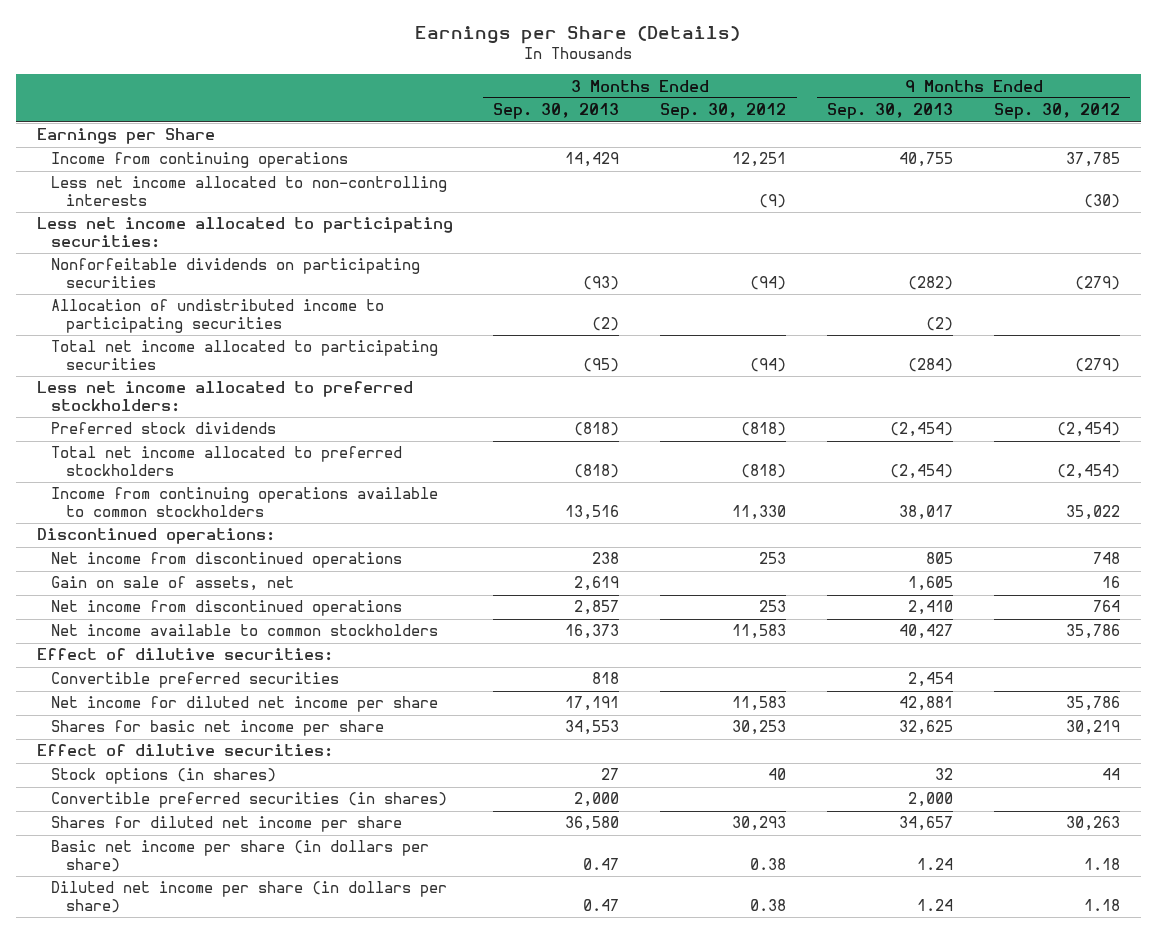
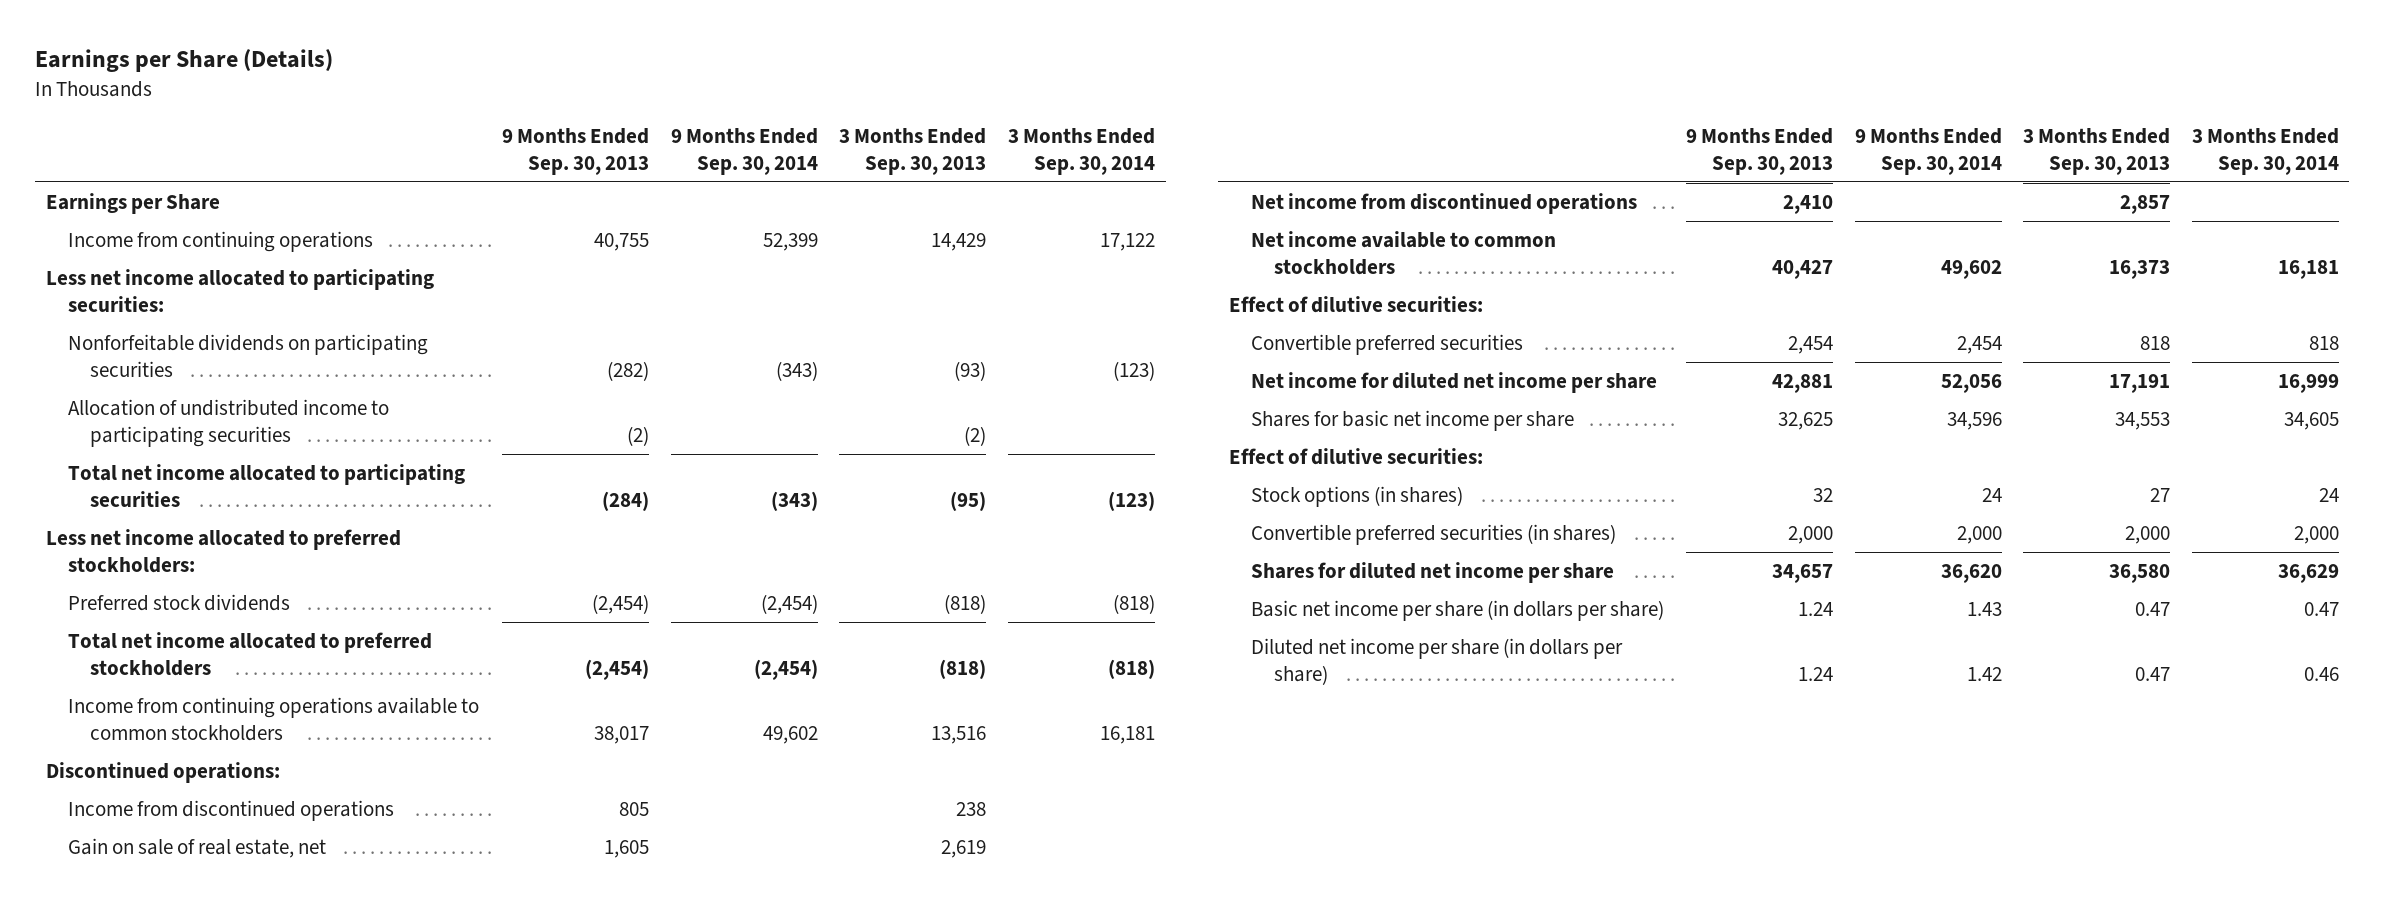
- | 3 Months Ended Sep. 30, 2013 | 3 Months Ended Sep. 30, 2012 | 9 Months Ended Sep. 30, 2013 | 9 Months Ended Sep. 30, 2012
+ | 9 Months Ended Sep. 30, 2013 | 9 Months Ended Sep. 30, 2014 | 3 Months Ended Sep. 30, 2013 | 3 Months Ended Sep. 30, 2014
- Less net income allocated to non-controlling interests | | (9) | | (30)
- Net income from discontinued operations | 238 | 253 | 805 | 748
- Gain on sale of assets, net | 2,619 | | 1,605 | 16
+ Income from discontinued operations | 805 | | 238 |
+ Gain on sale of real estate, net | 1,605 | | 2,619 |

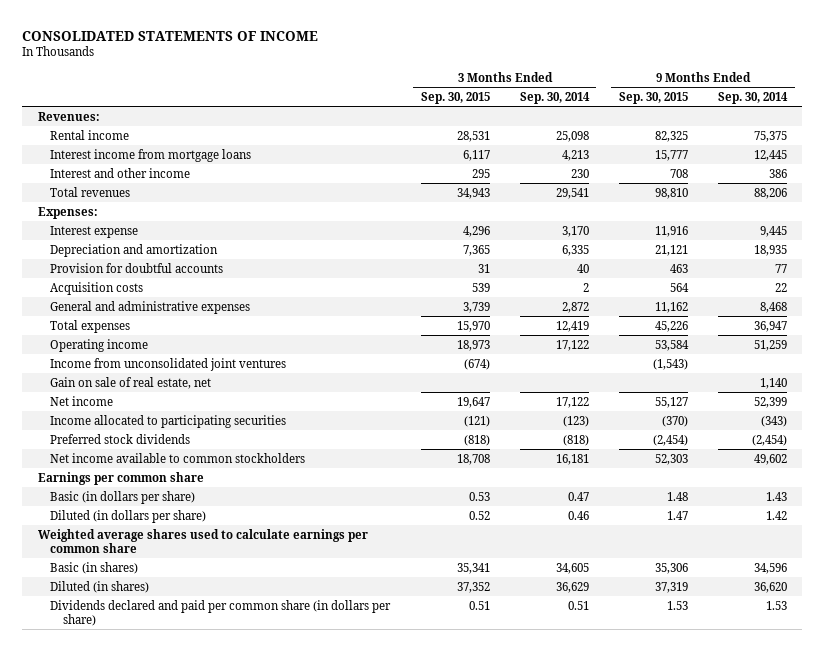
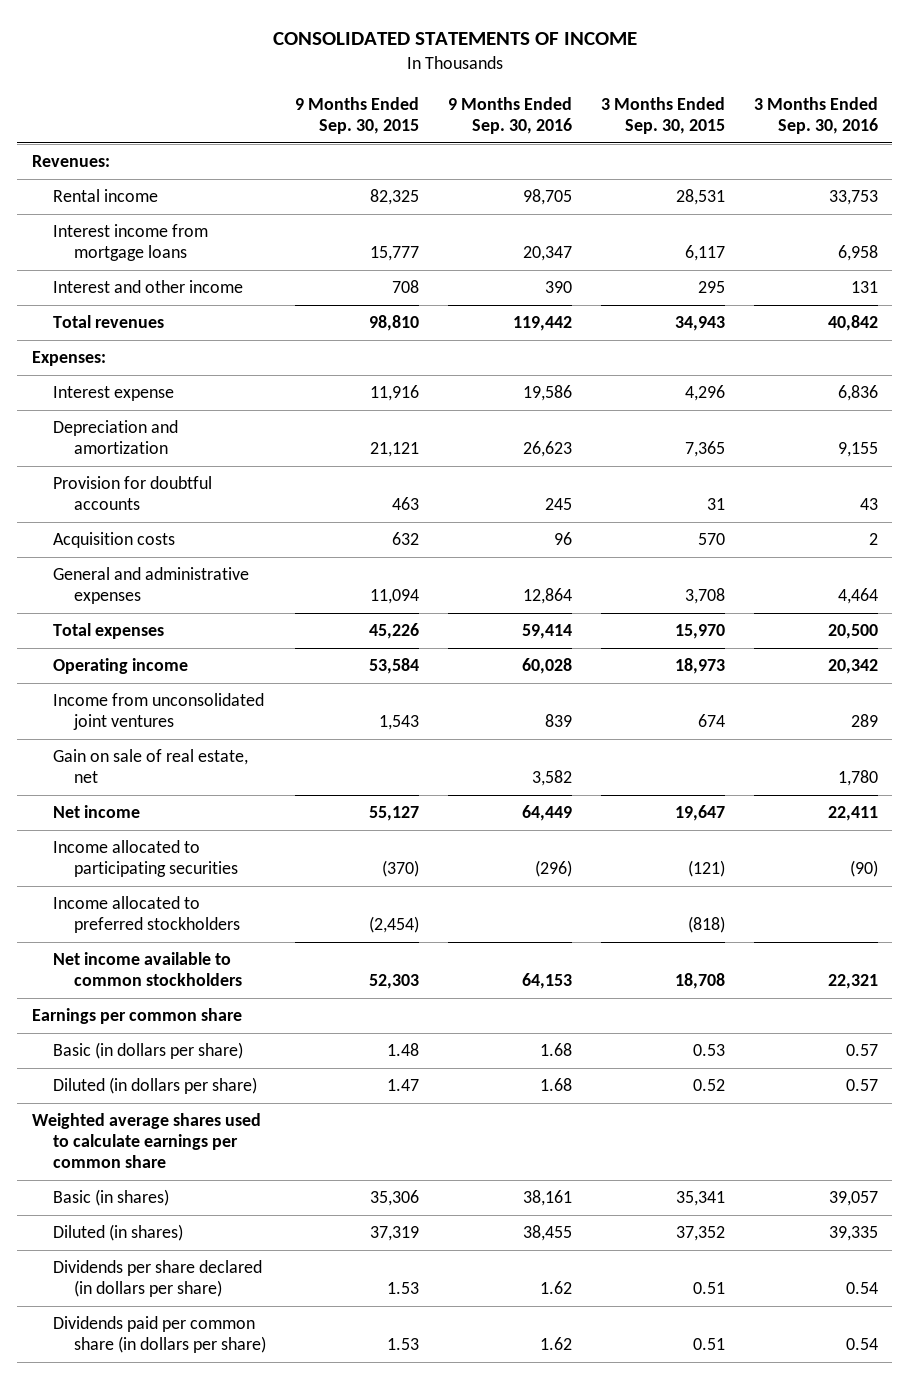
- | 3 Months Ended Sep. 30, 2015 | 3 Months Ended Sep. 30, 2014 | 9 Months Ended Sep. 30, 2015 | 9 Months Ended Sep. 30, 2014
+ | 9 Months Ended Sep. 30, 2015 | 9 Months Ended Sep. 30, 2016 | 3 Months Ended Sep. 30, 2015 | 3 Months Ended Sep. 30, 2016
- Acquisition costs | 539 | 2 | 564 | 22
- General and administrative expenses | 3,739 | 2,872 | 11,162 | 8,468
+ Acquisition costs | 632 | 96 | 570 | 2
+ General and administrative expenses | 11,094 | 12,864 | 3,708 | 4,464
- Income from unconsolidated joint ventures | (674) | | (1,543) |
+ Income from unconsolidated joint ventures | 1,543 | 839 | 674 | 289
- Preferred stock dividends | (818) | (818) | (2,454) | (2,454)
+ Income allocated to preferred stockholders | (2,454) | | (818) |
- Dividends declared and paid per common share (in dollars per share) | 0.51 | 0.51 | 1.53 | 1.53
+ Dividends per share declared (in dollars per share) | 1.53 | 1.62 | 0.51 | 0.54
+ Dividends paid per common share (in dollars per share) | 1.53 | 1.62 | 0.51 | 0.54

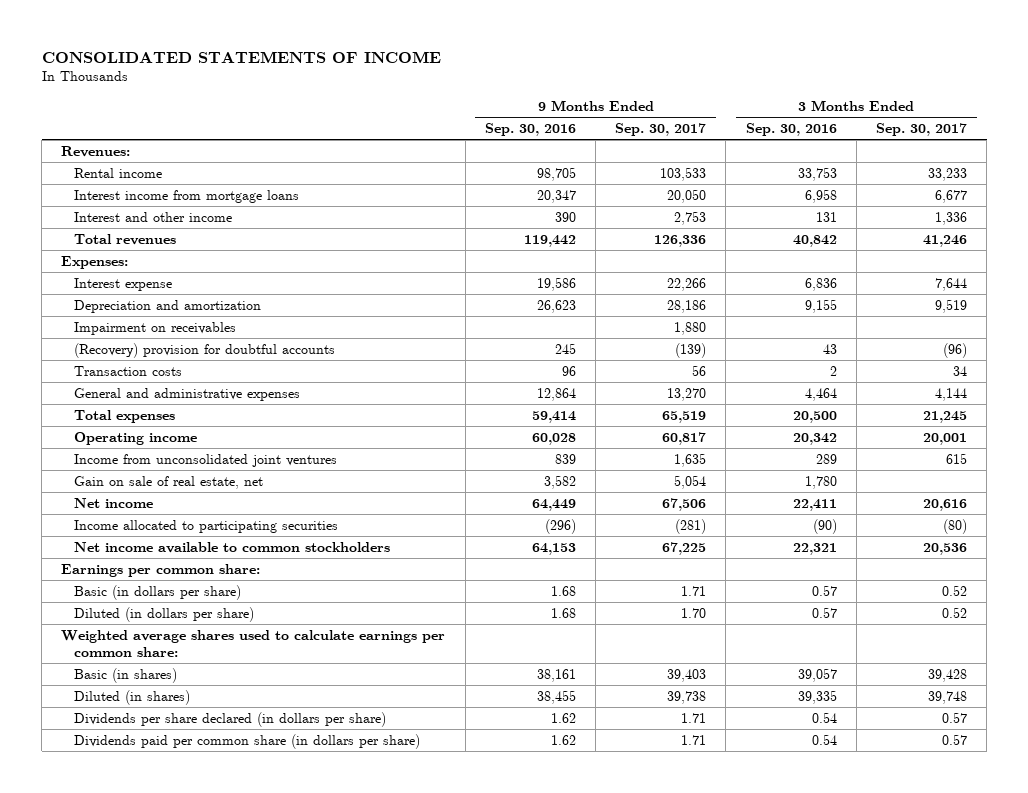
- | 9 Months Ended Sep. 30, 2015 | 9 Months Ended Sep. 30, 2016 | 3 Months Ended Sep. 30, 2015 | 3 Months Ended Sep. 30, 2016
+ | 9 Months Ended Sep. 30, 2016 | 9 Months Ended Sep. 30, 2017 | 3 Months Ended Sep. 30, 2016 | 3 Months Ended Sep. 30, 2017
- Provision for doubtful accounts | 463 | 245 | 31 | 43
- Acquisition costs | 632 | 96 | 570 | 2
+ Impairment on receivables | | 1,880 | |
+ (Recovery) provision for doubtful accounts | 245 | (139) | 43 | (96)
+ Transaction costs | 96 | 56 | 2 | 34
- Income allocated to preferred stockholders | (2,454) | | (818) |
- Earnings per common share
+ Earnings per common share:
- Weighted average shares used to calculate earnings per common share
+ Weighted average shares used to calculate earnings per common share:

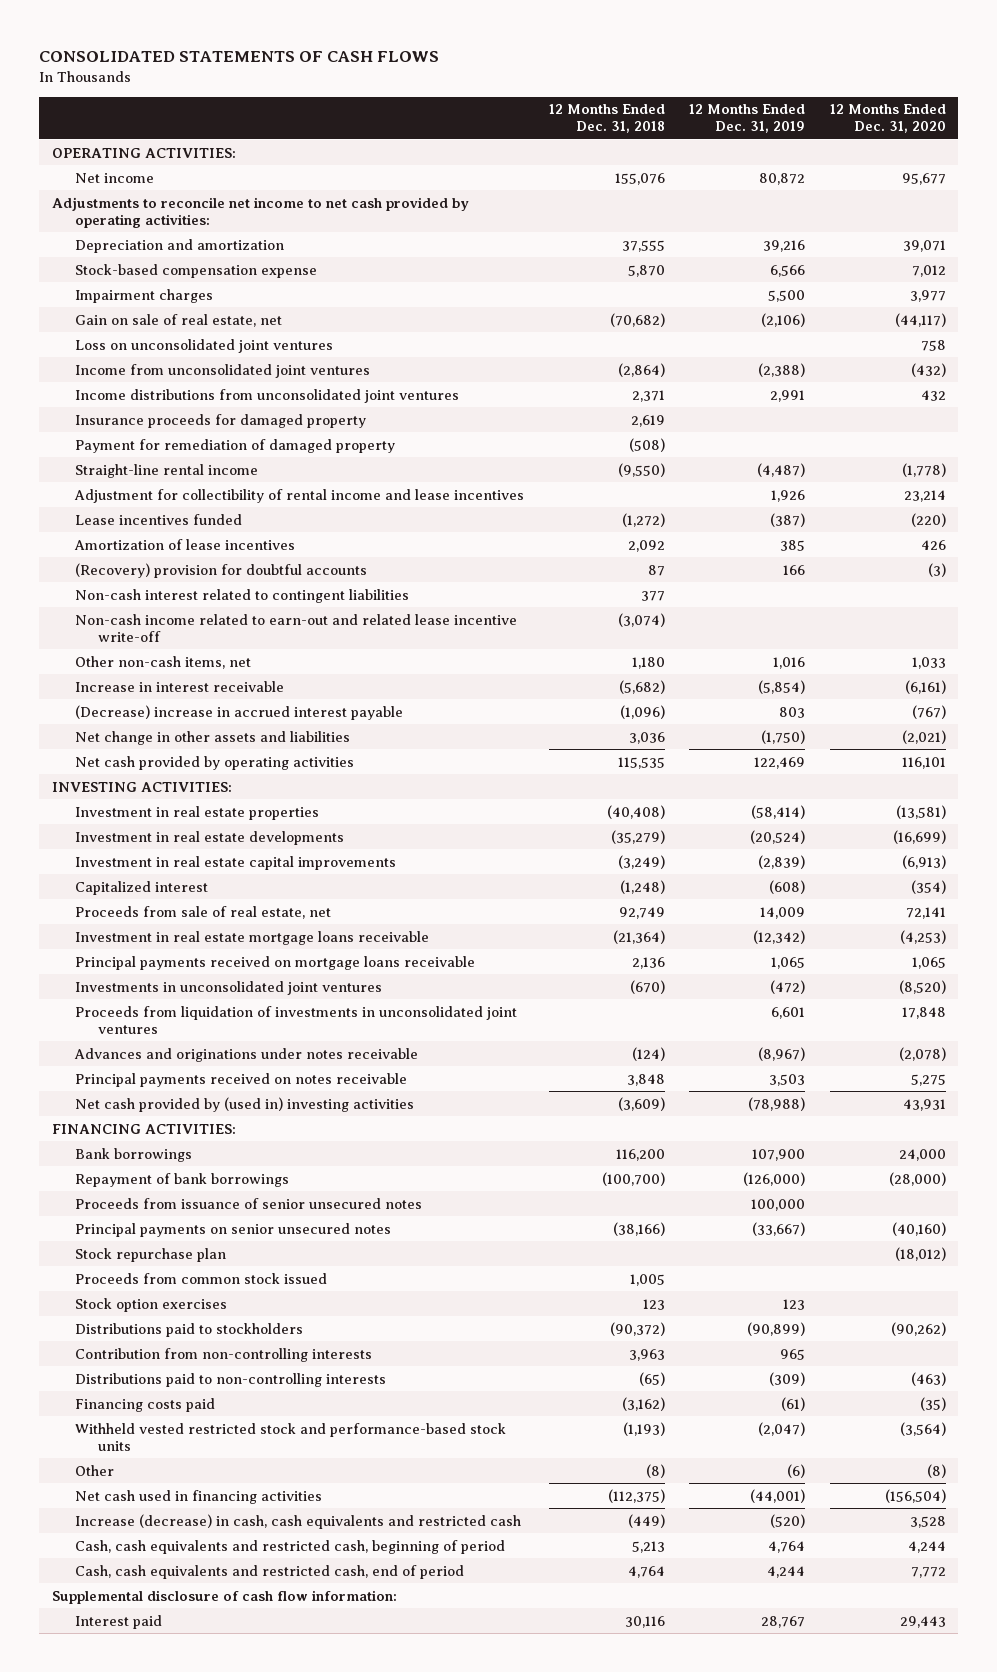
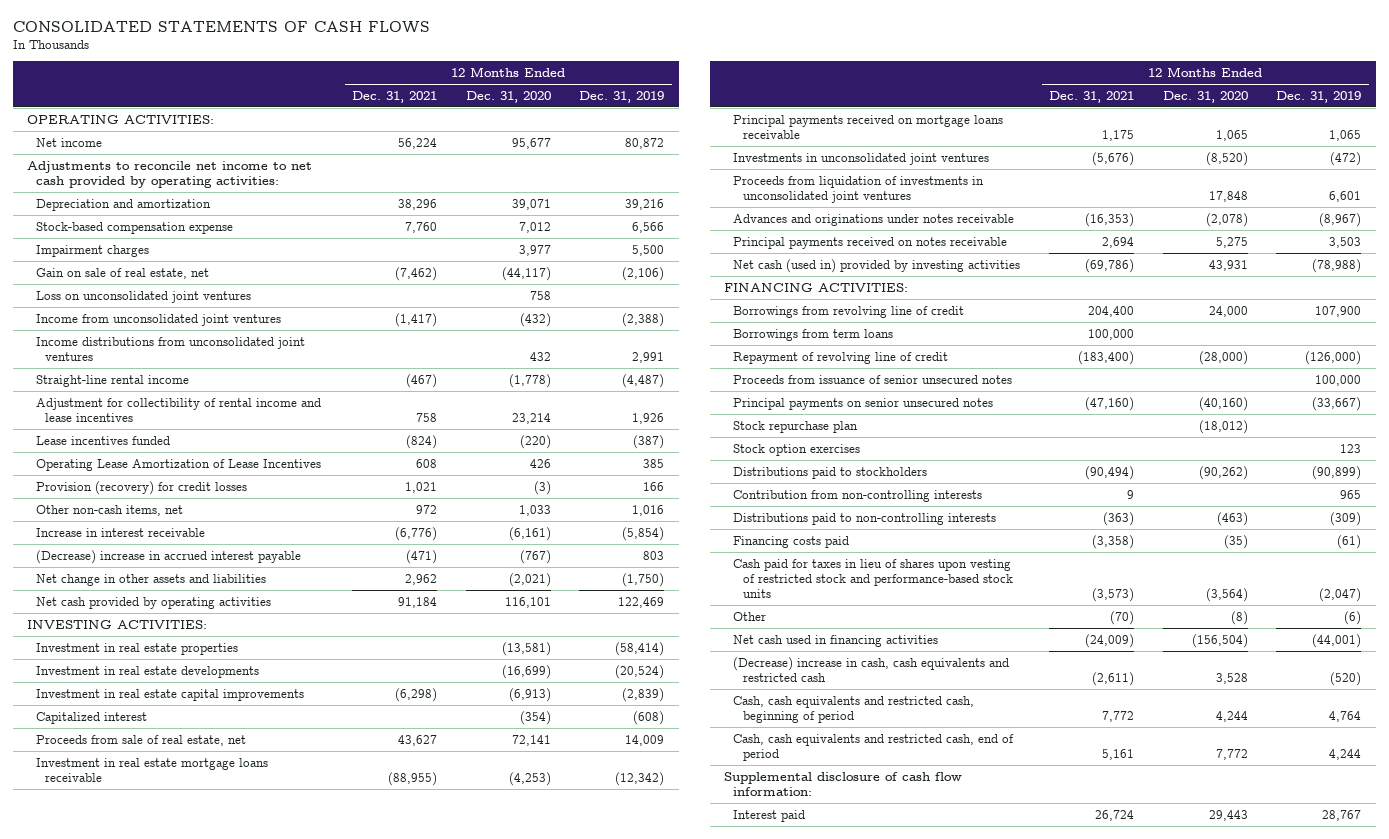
- | 12 Months Ended Dec. 31, 2018 | 12 Months Ended Dec. 31, 2019 | 12 Months Ended Dec. 31, 2020
+ | 12 Months Ended Dec. 31, 2021 | 12 Months Ended Dec. 31, 2020 | 12 Months Ended Dec. 31, 2019
- Insurance proceeds for damaged property | 2,619 | |
- Payment for remediation of damaged property | (508) | |
- Amortization of lease incentives | 2,092 | 385 | 426
- (Recovery) provision for doubtful accounts | 87 | 166 | (3)
- Non-cash interest related to contingent liabilities | 377 | |
- Non-cash income related to earn-out and related lease incentive write-off | (3,074) | |
+ Operating Lease Amortization of Lease Incentives | 608 | 426 | 385
+ Provision (recovery) for credit losses | 1,021 | (3) | 166
- Net cash provided by (used in) investing activities | (3,609) | (78,988) | 43,931
+ Net cash (used in) provided by investing activities | (69,786) | 43,931 | (78,988)
- Bank borrowings | 116,200 | 107,900 | 24,000
- Repayment of bank borrowings | (100,700) | (126,000) | (28,000)
+ Borrowings from revolving line of credit | 204,400 | 24,000 | 107,900
+ Borrowings from term loans | 100,000 | |
+ Repayment of revolving line of credit | (183,400) | (28,000) | (126,000)
- Proceeds from common stock issued | 1,005 | |
- Withheld vested restricted stock and performance-based stock units | (1,193) | (2,047) | (3,564)
+ Cash paid for taxes in lieu of shares upon vesting of restricted stock and performance-based stock units | (3,573) | (3,564) | (2,047)
- Increase (decrease) in cash, cash equivalents and restricted cash | (449) | (520) | 3,528
+ (Decrease) increase in cash, cash equivalents and restricted cash | (2,611) | 3,528 | (520)

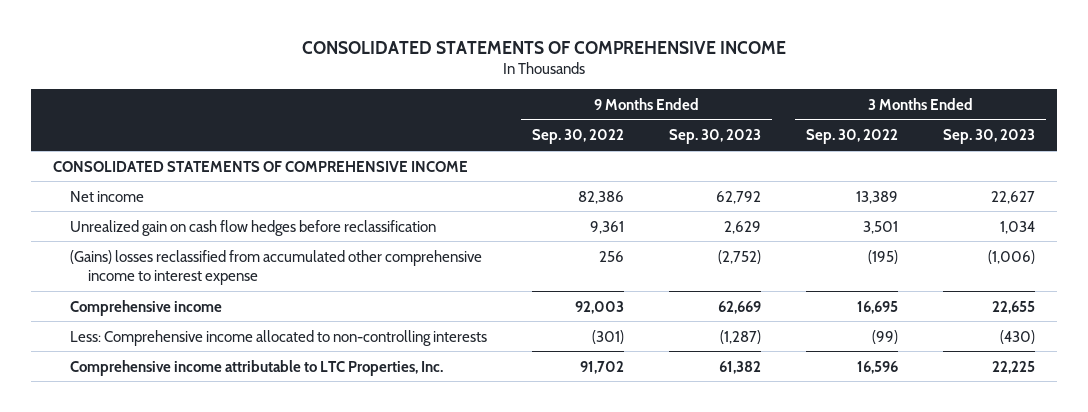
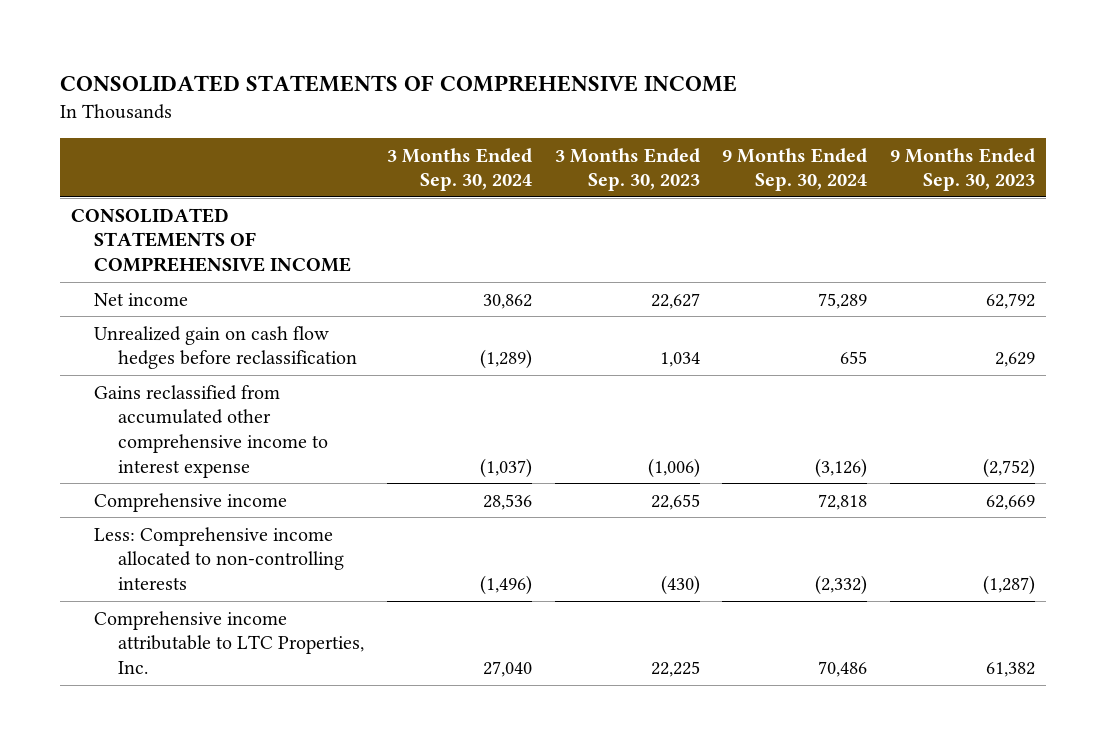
- | 9 Months Ended Sep. 30, 2022 | 9 Months Ended Sep. 30, 2023 | 3 Months Ended Sep. 30, 2022 | 3 Months Ended Sep. 30, 2023
+ | 3 Months Ended Sep. 30, 2024 | 3 Months Ended Sep. 30, 2023 | 9 Months Ended Sep. 30, 2024 | 9 Months Ended Sep. 30, 2023
- (Gains) losses reclassified from accumulated other comprehensive income to interest expense | 256 | (2,752) | (195) | (1,006)
+ Gains reclassified from accumulated other comprehensive income to interest expense | (1,037) | (1,006) | (3,126) | (2,752)

